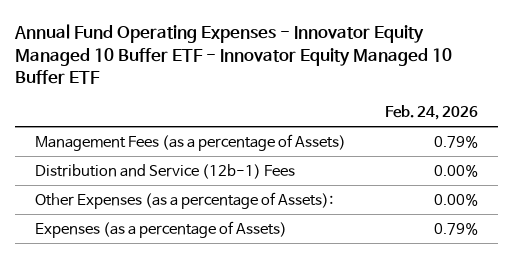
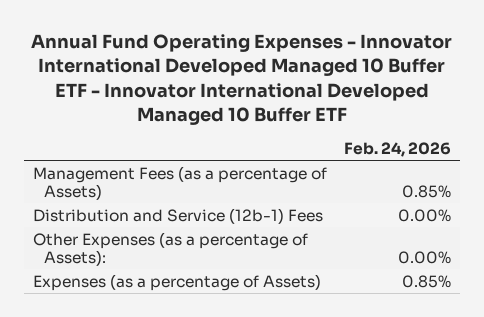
- Annual Fund Operating Expenses - Innovator Equity Managed 10 Buffer ETF - Innovator Equity Managed 10 Buffer ETF
+ Annual Fund Operating Expenses - Innovator International Developed Managed 10 Buffer ETF - Innovator International Developed Managed 10 Buffer ETF
- Management Fees (as a percentage of Assets) | 0.79%
+ Management Fees (as a percentage of Assets) | 0.85%
- Expenses (as a percentage of Assets) | 0.79%
+ Expenses (as a percentage of Assets) | 0.85%

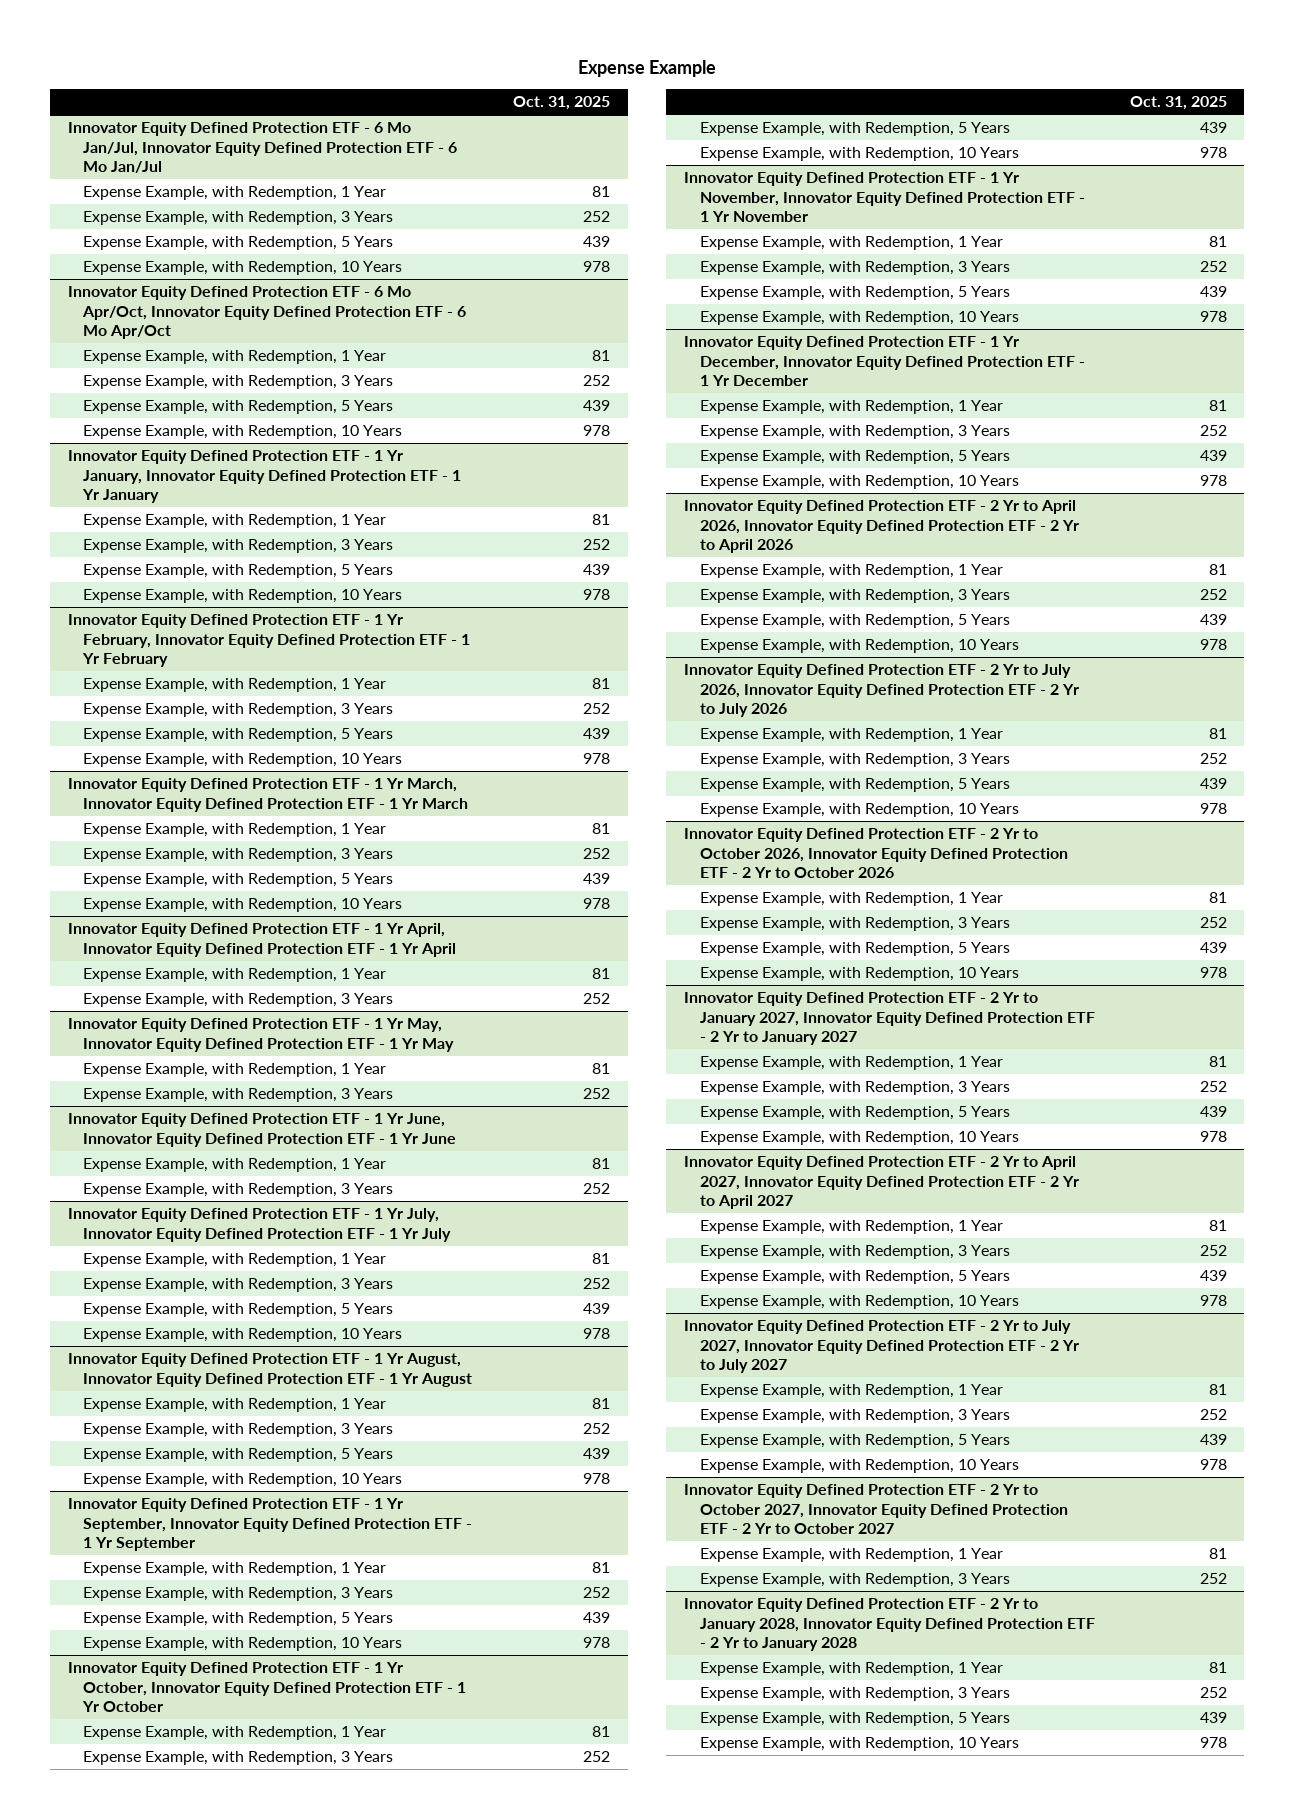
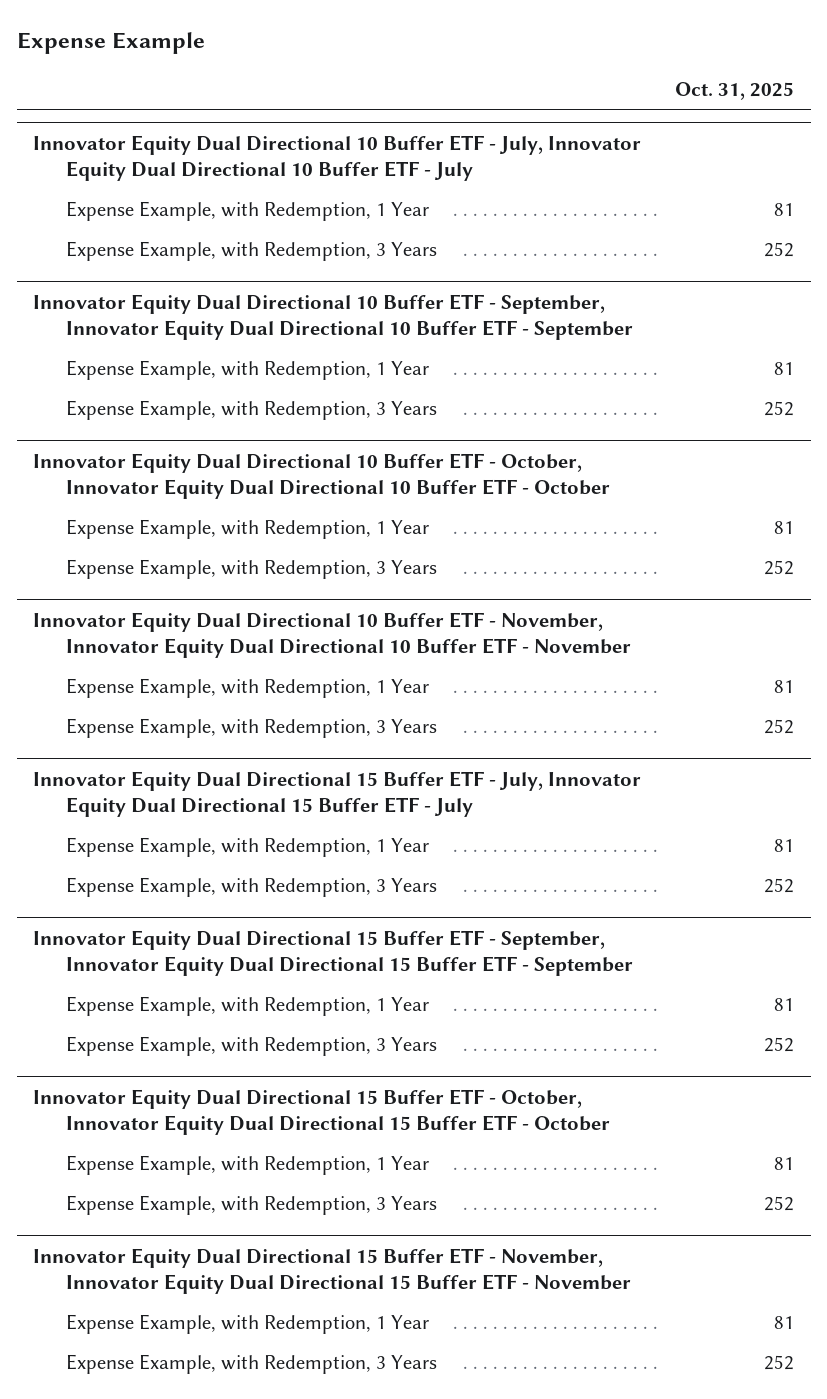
- Innovator Equity Defined Protection ETF - 6 Mo Jan/Jul, Innovator Equity Defined Protection ETF - 6 Mo Jan/Jul
- Expense Example, with Redemption, 1 Year | 81
- Expense Example, with Redemption, 3 Years | 252
- Expense Example, with Redemption, 5 Years | 439
- Expense Example, with Redemption, 10 Years | 978
- Innovator Equity Defined Protection ETF - 6 Mo Apr/Oct, Innovator Equity Defined Protection ETF - 6 Mo Apr/Oct
- Expense Example, with Redemption, 1 Year | 81
- Expense Example, with Redemption, 3 Years | 252
- Expense Example, with Redemption, 5 Years | 439
- Expense Example, with Redemption, 10 Years | 978
- Innovator Equity Defined Protection ETF - 1 Yr January, Innovator Equity Defined Protection ETF - 1 Yr January
- Expense Example, with Redemption, 1 Year | 81
- Expense Example, with Redemption, 3 Years | 252
- Expense Example, with Redemption, 5 Years | 439
- Expense Example, with Redemption, 10 Years | 978
- Innovator Equity Defined Protection ETF - 1 Yr February, Innovator Equity Defined Protection ETF - 1 Yr February
- Expense Example, with Redemption, 1 Year | 81
- Expense Example, with Redemption, 3 Years | 252
- Expense Example, with Redemption, 5 Years | 439
- Expense Example, with Redemption, 10 Years | 978
- Innovator Equity Defined Protection ETF - 1 Yr March, Innovator Equity Defined Protection ETF - 1 Yr March
- Expense Example, with Redemption, 1 Year | 81
- Expense Example, with Redemption, 3 Years | 252
- Expense Example, with Redemption, 5 Years | 439
- Expense Example, with Redemption, 10 Years | 978
- Innovator Equity Defined Protection ETF - 1 Yr April, Innovator Equity Defined Protection ETF - 1 Yr April
- Expense Example, with Redemption, 1 Year | 81
- Expense Example, with Redemption, 3 Years | 252
- Innovator Equity Defined Protection ETF - 1 Yr May, Innovator Equity Defined Protection ETF - 1 Yr May
- Expense Example, with Redemption, 1 Year | 81
- Expense Example, with Redemption, 3 Years | 252
- Innovator Equity Defined Protection ETF - 1 Yr June, Innovator Equity Defined Protection ETF - 1 Yr June
- Expense Example, with Redemption, 1 Year | 81
- Expense Example, with Redemption, 3 Years | 252
- Innovator Equity Defined Protection ETF - 1 Yr July, Innovator Equity Defined Protection ETF - 1 Yr July
- Expense Example, with Redemption, 1 Year | 81
- Expense Example, with Redemption, 3 Years | 252
- Expense Example, with Redemption, 5 Years | 439
- Expense Example, with Redemption, 10 Years | 978
- Innovator Equity Defined Protection ETF - 1 Yr August, Innovator Equity Defined Protection ETF - 1 Yr August
- Expense Example, with Redemption, 1 Year | 81
- Expense Example, with Redemption, 3 Years | 252
- Expense Example, with Redemption, 5 Years | 439
- Expense Example, with Redemption, 10 Years | 978
- Innovator Equity Defined Protection ETF - 1 Yr September, Innovator Equity Defined Protection ETF - 1 Yr September
- Expense Example, with Redemption, 1 Year | 81
- Expense Example, with Redemption, 3 Years | 252
- Expense Example, with Redemption, 5 Years | 439
- Expense Example, with Redemption, 10 Years | 978
- Innovator Equity Defined Protection ETF - 1 Yr October, Innovator Equity Defined Protection ETF - 1 Yr October
- Expense Example, with Redemption, 1 Year | 81
- Expense Example, with Redemption, 3 Years | 252
- Expense Example, with Redemption, 5 Years | 439
- Expense Example, with Redemption, 10 Years | 978
- Innovator Equity Defined Protection ETF - 1 Yr November, Innovator Equity Defined Protection ETF - 1 Yr November
- Expense Example, with Redemption, 1 Year | 81
- Expense Example, with Redemption, 3 Years | 252
- Expense Example, with Redemption, 5 Years | 439
- Expense Example, with Redemption, 10 Years | 978
- Innovator Equity Defined Protection ETF - 1 Yr December, Innovator Equity Defined Protection ETF - 1 Yr December
- Expense Example, with Redemption, 1 Year | 81
- Expense Example, with Redemption, 3 Years | 252
- Expense Example, with Redemption, 5 Years | 439
- Expense Example, with Redemption, 10 Years | 978
- Innovator Equity Defined Protection ETF - 2 Yr to April 2026, Innovator Equity Defined Protection ETF - 2 Yr to April 2026
+ Innovator Equity Dual Directional 10 Buffer ETF - July, Innovator Equity Dual Directional 10 Buffer ETF - July
- Expense Example, with Redemption, 5 Years | 439
- Expense Example, with Redemption, 10 Years | 978
- Innovator Equity Defined Protection ETF - 2 Yr to July 2026, Innovator Equity Defined Protection ETF - 2 Yr to July 2026
+ Innovator Equity Dual Directional 10 Buffer ETF - September, Innovator Equity Dual Directional 10 Buffer ETF - September
- Expense Example, with Redemption, 5 Years | 439
- Expense Example, with Redemption, 10 Years | 978
- Innovator Equity Defined Protection ETF - 2 Yr to October 2026, Innovator Equity Defined Protection ETF - 2 Yr to October 2026
+ Innovator Equity Dual Directional 10 Buffer ETF - October, Innovator Equity Dual Directional 10 Buffer ETF - October
- Expense Example, with Redemption, 5 Years | 439
- Expense Example, with Redemption, 10 Years | 978
- Innovator Equity Defined Protection ETF - 2 Yr to January 2027, Innovator Equity Defined Protection ETF - 2 Yr to January 2027
+ Innovator Equity Dual Directional 10 Buffer ETF - November, Innovator Equity Dual Directional 10 Buffer ETF - November
- Expense Example, with Redemption, 5 Years | 439
- Expense Example, with Redemption, 10 Years | 978
- Innovator Equity Defined Protection ETF - 2 Yr to April 2027, Innovator Equity Defined Protection ETF - 2 Yr to April 2027
+ Innovator Equity Dual Directional 15 Buffer ETF - July, Innovator Equity Dual Directional 15 Buffer ETF - July
- Expense Example, with Redemption, 5 Years | 439
- Expense Example, with Redemption, 10 Years | 978
- Innovator Equity Defined Protection ETF - 2 Yr to July 2027, Innovator Equity Defined Protection ETF - 2 Yr to July 2027
+ Innovator Equity Dual Directional 15 Buffer ETF - September, Innovator Equity Dual Directional 15 Buffer ETF - September
- Expense Example, with Redemption, 5 Years | 439
- Expense Example, with Redemption, 10 Years | 978
- Innovator Equity Defined Protection ETF - 2 Yr to October 2027, Innovator Equity Defined Protection ETF - 2 Yr to October 2027
+ Innovator Equity Dual Directional 15 Buffer ETF - October, Innovator Equity Dual Directional 15 Buffer ETF - October
- Innovator Equity Defined Protection ETF - 2 Yr to January 2028, Innovator Equity Defined Protection ETF - 2 Yr to January 2028
+ Innovator Equity Dual Directional 15 Buffer ETF - November, Innovator Equity Dual Directional 15 Buffer ETF - November
- Expense Example, with Redemption, 5 Years | 439
- Expense Example, with Redemption, 10 Years | 978

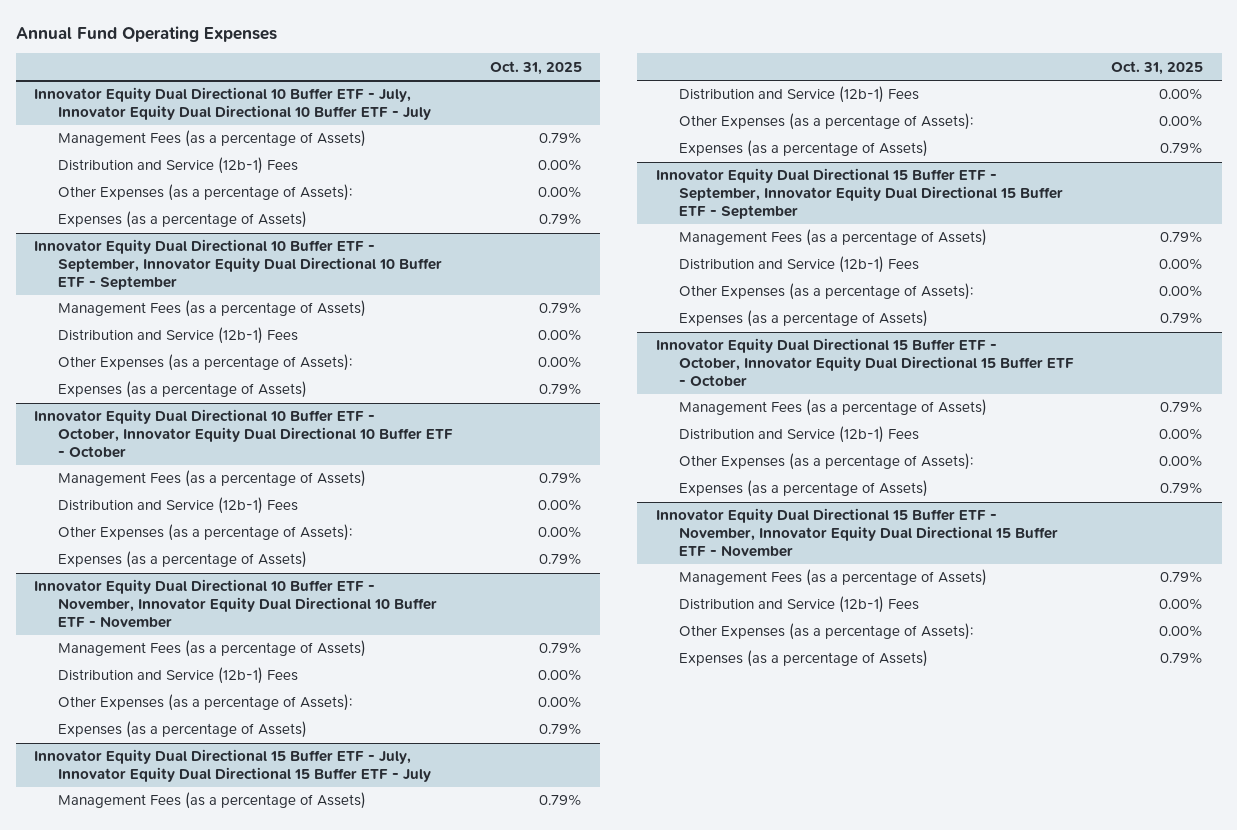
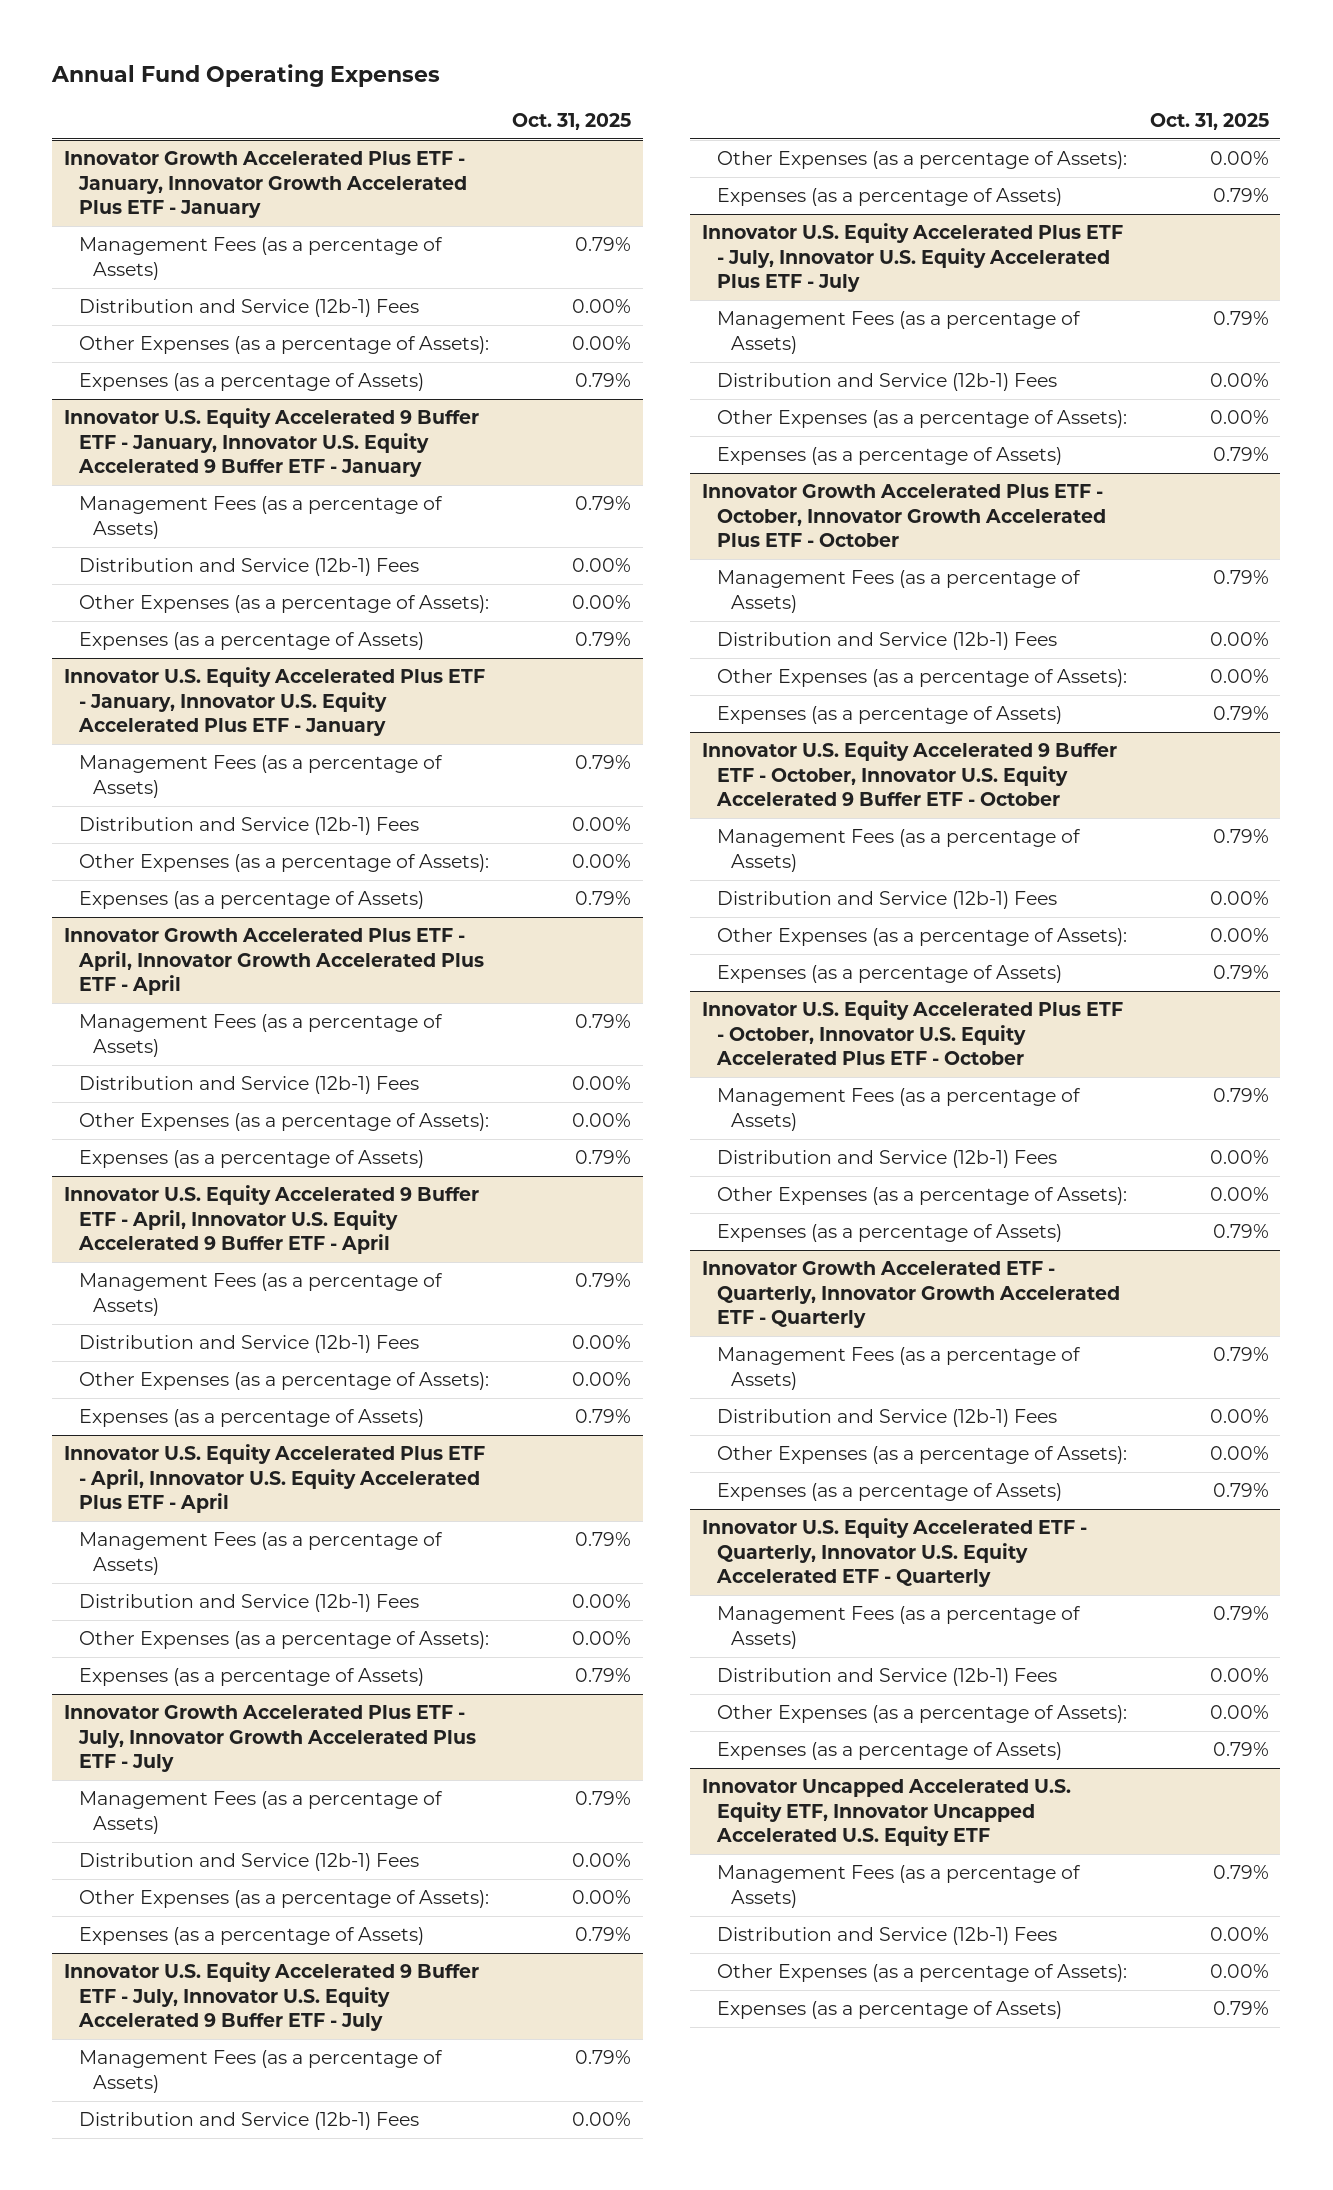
- Innovator Equity Dual Directional 10 Buffer ETF - July, Innovator Equity Dual Directional 10 Buffer ETF - July
+ Innovator Growth Accelerated Plus ETF - January, Innovator Growth Accelerated Plus ETF - January
- Innovator Equity Dual Directional 10 Buffer ETF - September, Innovator Equity Dual Directional 10 Buffer ETF - September
+ Innovator U.S. Equity Accelerated 9 Buffer ETF - January, Innovator U.S. Equity Accelerated 9 Buffer ETF - January
- Innovator Equity Dual Directional 10 Buffer ETF - October, Innovator Equity Dual Directional 10 Buffer ETF - October
+ Innovator U.S. Equity Accelerated Plus ETF - January, Innovator U.S. Equity Accelerated Plus ETF - January
- Innovator Equity Dual Directional 10 Buffer ETF - November, Innovator Equity Dual Directional 10 Buffer ETF - November
+ Innovator Growth Accelerated Plus ETF - April, Innovator Growth Accelerated Plus ETF - April
- Innovator Equity Dual Directional 15 Buffer ETF - July, Innovator Equity Dual Directional 15 Buffer ETF - July
+ Innovator U.S. Equity Accelerated 9 Buffer ETF - April, Innovator U.S. Equity Accelerated 9 Buffer ETF - April
- Innovator Equity Dual Directional 15 Buffer ETF - September, Innovator Equity Dual Directional 15 Buffer ETF - September
+ Innovator U.S. Equity Accelerated Plus ETF - April, Innovator U.S. Equity Accelerated Plus ETF - April
- Innovator Equity Dual Directional 15 Buffer ETF - October, Innovator Equity Dual Directional 15 Buffer ETF - October
+ Innovator Growth Accelerated Plus ETF - July, Innovator Growth Accelerated Plus ETF - July
- Innovator Equity Dual Directional 15 Buffer ETF - November, Innovator Equity Dual Directional 15 Buffer ETF - November
+ Innovator U.S. Equity Accelerated 9 Buffer ETF - July, Innovator U.S. Equity Accelerated 9 Buffer ETF - July
+ Innovator U.S. Equity Accelerated Plus ETF - July, Innovator U.S. Equity Accelerated Plus ETF - July
+ Management Fees (as a percentage of Assets) | 0.79%
+ Distribution and Service (12b-1) Fees | 0.00%
+ Other Expenses (as a percentage of Assets): | 0.00%
+ Expenses (as a percentage of Assets) | 0.79%
+ Innovator Growth Accelerated Plus ETF - October, Innovator Growth Accelerated Plus ETF - October
+ Management Fees (as a percentage of Assets) | 0.79%
+ Distribution and Service (12b-1) Fees | 0.00%
+ Other Expenses (as a percentage of Assets): | 0.00%
+ Expenses (as a percentage of Assets) | 0.79%
+ Innovator U.S. Equity Accelerated 9 Buffer ETF - October, Innovator U.S. Equity Accelerated 9 Buffer ETF - October
+ Management Fees (as a percentage of Assets) | 0.79%
+ Distribution and Service (12b-1) Fees | 0.00%
+ Other Expenses (as a percentage of Assets): | 0.00%
+ Expenses (as a percentage of Assets) | 0.79%
+ Innovator U.S. Equity Accelerated Plus ETF - October, Innovator U.S. Equity Accelerated Plus ETF - October
+ Management Fees (as a percentage of Assets) | 0.79%
+ Distribution and Service (12b-1) Fees | 0.00%
+ Other Expenses (as a percentage of Assets): | 0.00%
+ Expenses (as a percentage of Assets) | 0.79%
+ Innovator Growth Accelerated ETF - Quarterly, Innovator Growth Accelerated ETF - Quarterly
+ Management Fees (as a percentage of Assets) | 0.79%
+ Distribution and Service (12b-1) Fees | 0.00%
+ Other Expenses (as a percentage of Assets): | 0.00%
+ Expenses (as a percentage of Assets) | 0.79%
+ Innovator U.S. Equity Accelerated ETF - Quarterly, Innovator U.S. Equity Accelerated ETF - Quarterly
+ Management Fees (as a percentage of Assets) | 0.79%
+ Distribution and Service (12b-1) Fees | 0.00%
+ Other Expenses (as a percentage of Assets): | 0.00%
+ Expenses (as a percentage of Assets) | 0.79%
+ Innovator Uncapped Accelerated U.S. Equity ETF, Innovator Uncapped Accelerated U.S. Equity ETF
+ Management Fees (as a percentage of Assets) | 0.79%
+ Distribution and Service (12b-1) Fees | 0.00%
+ Other Expenses (as a percentage of Assets): | 0.00%
+ Expenses (as a percentage of Assets) | 0.79%

